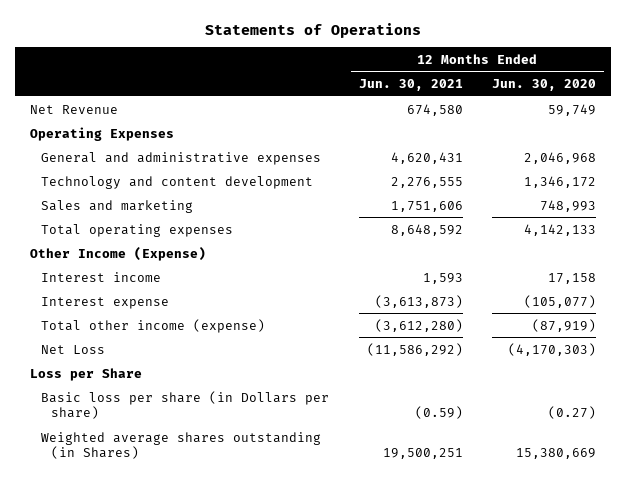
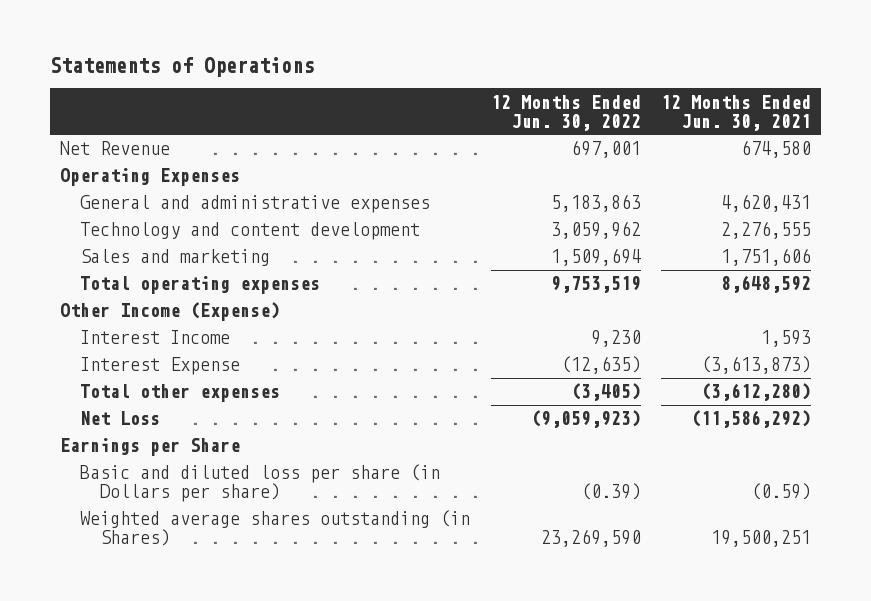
- | 12 Months Ended Jun. 30, 2021 | 12 Months Ended Jun. 30, 2020
+ | 12 Months Ended Jun. 30, 2022 | 12 Months Ended Jun. 30, 2021
- Interest income | 1,593 | 17,158
- Interest expense | (3,613,873) | (105,077)
- Total other income (expense) | (3,612,280) | (87,919)
+ Interest Income | 9,230 | 1,593
+ Interest Expense | (12,635) | (3,613,873)
+ Total other expenses | (3,405) | (3,612,280)
- Loss per Share
- Basic loss per share (in Dollars per share) | (0.59) | (0.27)
+ Earnings per Share
+ Basic and diluted loss per share (in Dollars per share) | (0.39) | (0.59)

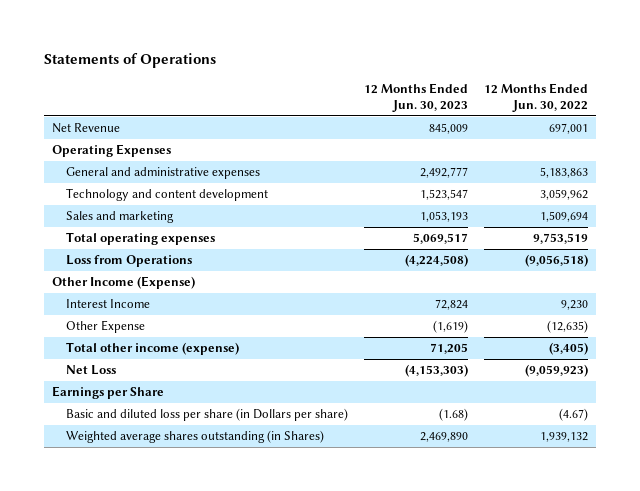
- | 12 Months Ended Jun. 30, 2022 | 12 Months Ended Jun. 30, 2021
+ | 12 Months Ended Jun. 30, 2023 | 12 Months Ended Jun. 30, 2022
+ Loss from Operations | (4,224,508) | (9,056,518)
- Interest Expense | (12,635) | (3,613,873)
- Total other expenses | (3,405) | (3,612,280)
+ Other Expense | (1,619) | (12,635)
+ Total other income (expense) | 71,205 | (3,405)
- Basic and diluted loss per share (in Dollars per share) | (0.39) | (0.59)
- Weighted average shares outstanding (in Shares) | 23,269,590 | 19,500,251
+ Basic and diluted loss per share (in Dollars per share) | (1.68) | (4.67)
+ Weighted average shares outstanding (in Shares) | 2,469,890 | 1,939,132

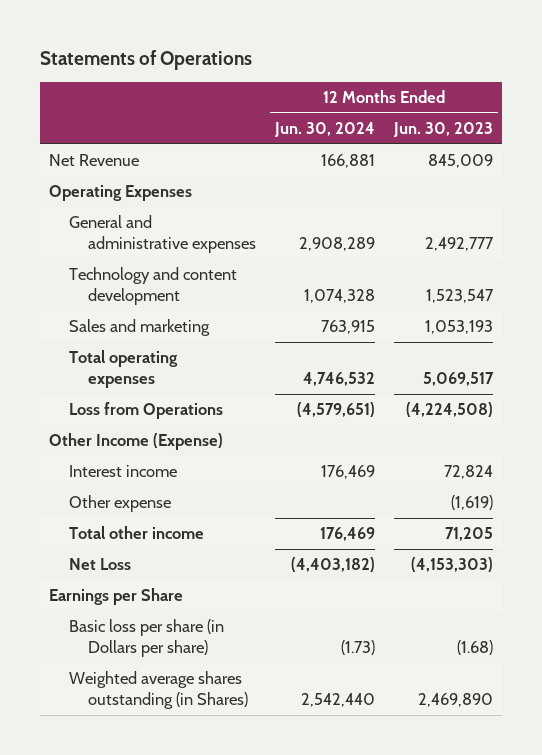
- | 12 Months Ended Jun. 30, 2023 | 12 Months Ended Jun. 30, 2022
+ | 12 Months Ended Jun. 30, 2024 | 12 Months Ended Jun. 30, 2023
- Interest Income | 72,824 | 9,230
- Other Expense | (1,619) | (12,635)
- Total other income (expense) | 71,205 | (3,405)
+ Interest income | 176,469 | 72,824
+ Other expense | | (1,619)
+ Total other income | 176,469 | 71,205
- Basic and diluted loss per share (in Dollars per share) | (1.68) | (4.67)
+ Basic loss per share (in Dollars per share) | (1.73) | (1.68)

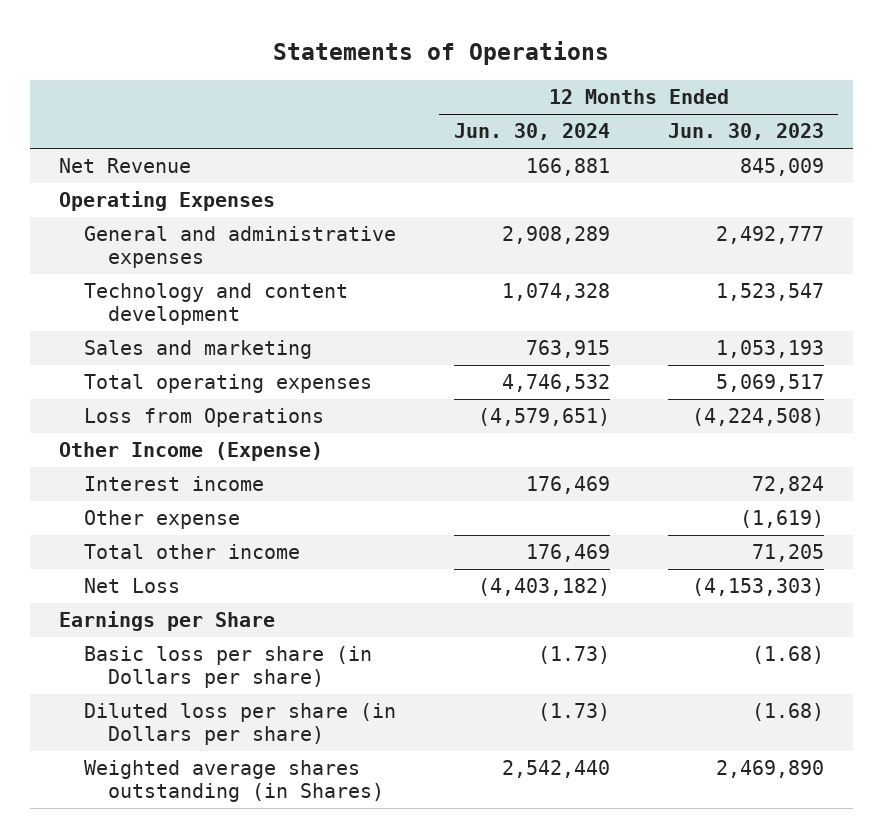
+ Diluted loss per share (in Dollars per share) | (1.73) | (1.68)

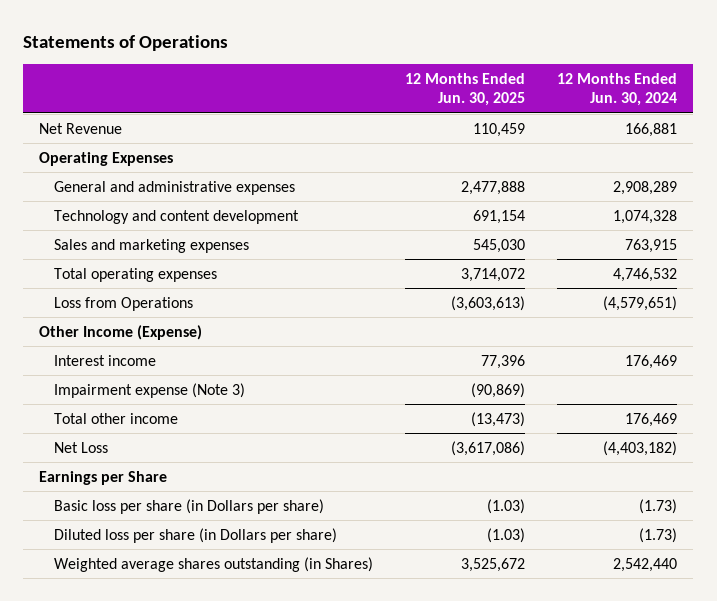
- | 12 Months Ended Jun. 30, 2024 | 12 Months Ended Jun. 30, 2023
+ | 12 Months Ended Jun. 30, 2025 | 12 Months Ended Jun. 30, 2024
- Sales and marketing | 763,915 | 1,053,193
+ Sales and marketing expenses | 545,030 | 763,915
- Other expense | | (1,619)
+ Impairment expense (Note 3) | (90,869) |

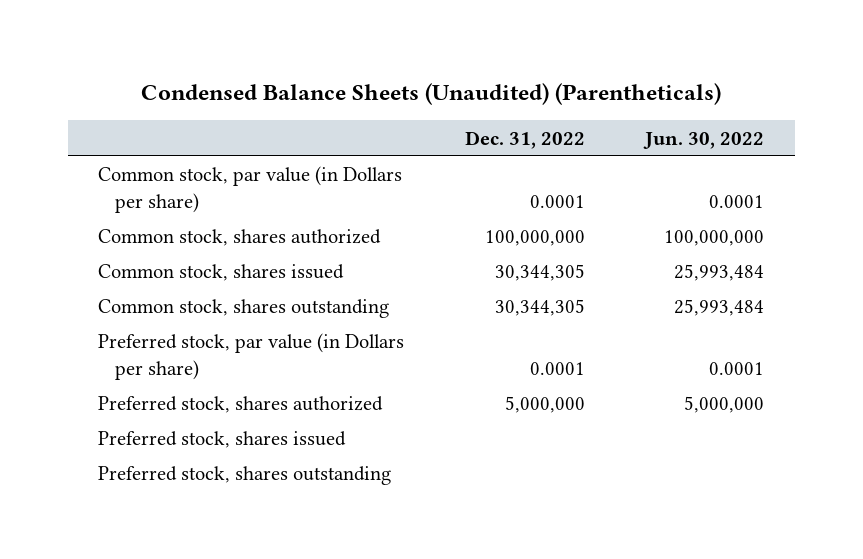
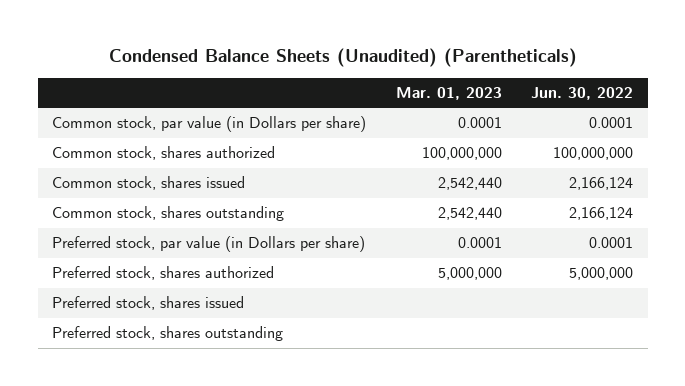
- | Dec. 31, 2022 | Jun. 30, 2022
+ | Mar. 01, 2023 | Jun. 30, 2022
- Common stock, shares issued | 30,344,305 | 25,993,484
- Common stock, shares outstanding | 30,344,305 | 25,993,484
+ Common stock, shares issued | 2,542,440 | 2,166,124
+ Common stock, shares outstanding | 2,542,440 | 2,166,124

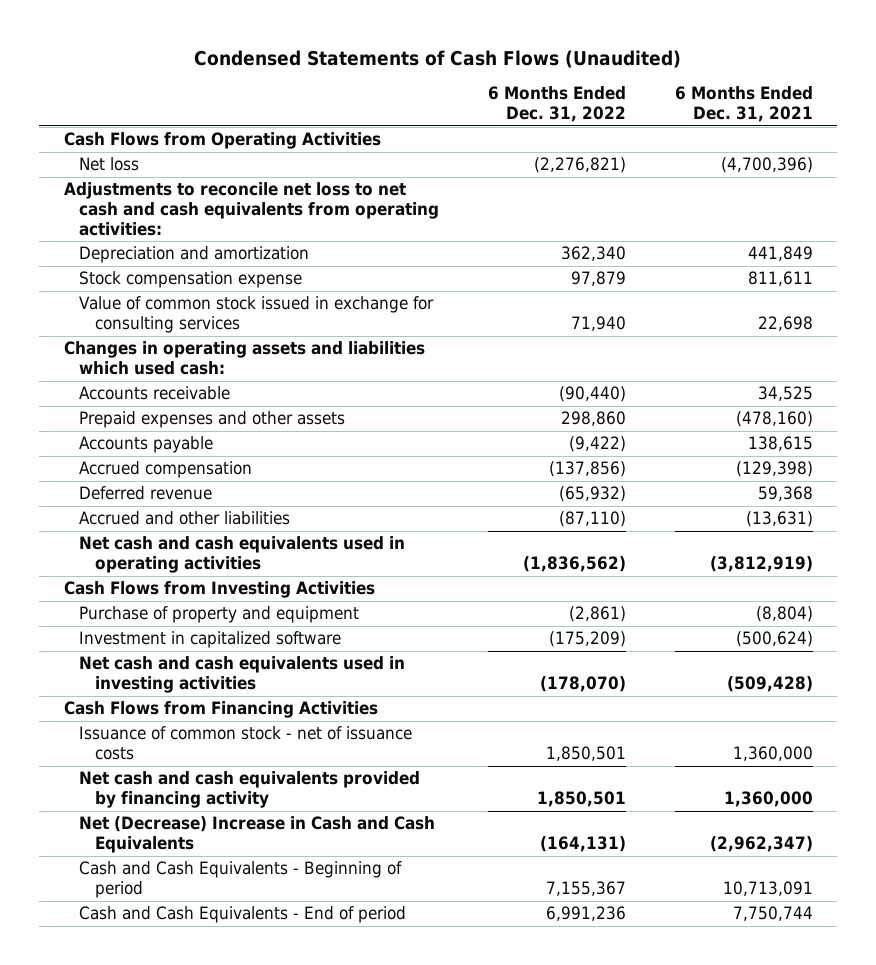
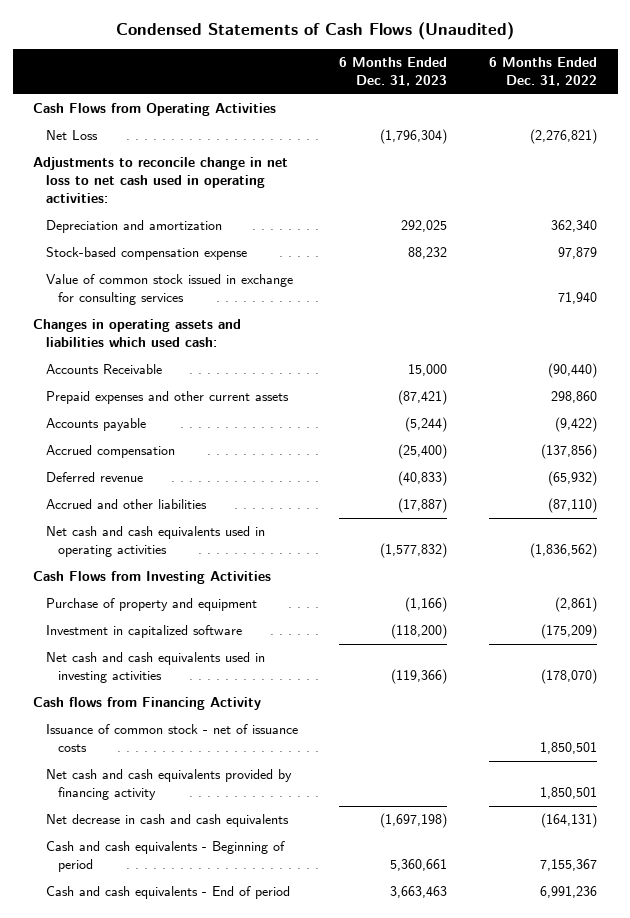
- | 6 Months Ended Dec. 31, 2022 | 6 Months Ended Dec. 31, 2021
+ | 6 Months Ended Dec. 31, 2023 | 6 Months Ended Dec. 31, 2022
- Net loss | (2,276,821) | (4,700,396)
- Adjustments to reconcile net loss to net cash and cash equivalents from operating activities:
+ Net Loss | (1,796,304) | (2,276,821)
+ Adjustments to reconcile change in net loss to net cash used in operating activities:
- Stock compensation expense | 97,879 | 811,611
+ Stock-based compensation expense | 88,232 | 97,879
- Accounts receivable | (90,440) | 34,525
- Prepaid expenses and other assets | 298,860 | (478,160)
+ Accounts Receivable | 15,000 | (90,440)
+ Prepaid expenses and other current assets | (87,421) | 298,860
- Cash Flows from Financing Activities
+ Cash flows from Financing Activity
- Net (Decrease) Increase in Cash and Cash Equivalents | (164,131) | (2,962,347)
- Cash and Cash Equivalents - Beginning of period | 7,155,367 | 10,713,091
- Cash and Cash Equivalents - End of period | 6,991,236 | 7,750,744
+ Net decrease in cash and cash equivalents | (1,697,198) | (164,131)
+ Cash and cash equivalents - Beginning of period | 5,360,661 | 7,155,367
+ Cash and cash equivalents - End of period | 3,663,463 | 6,991,236

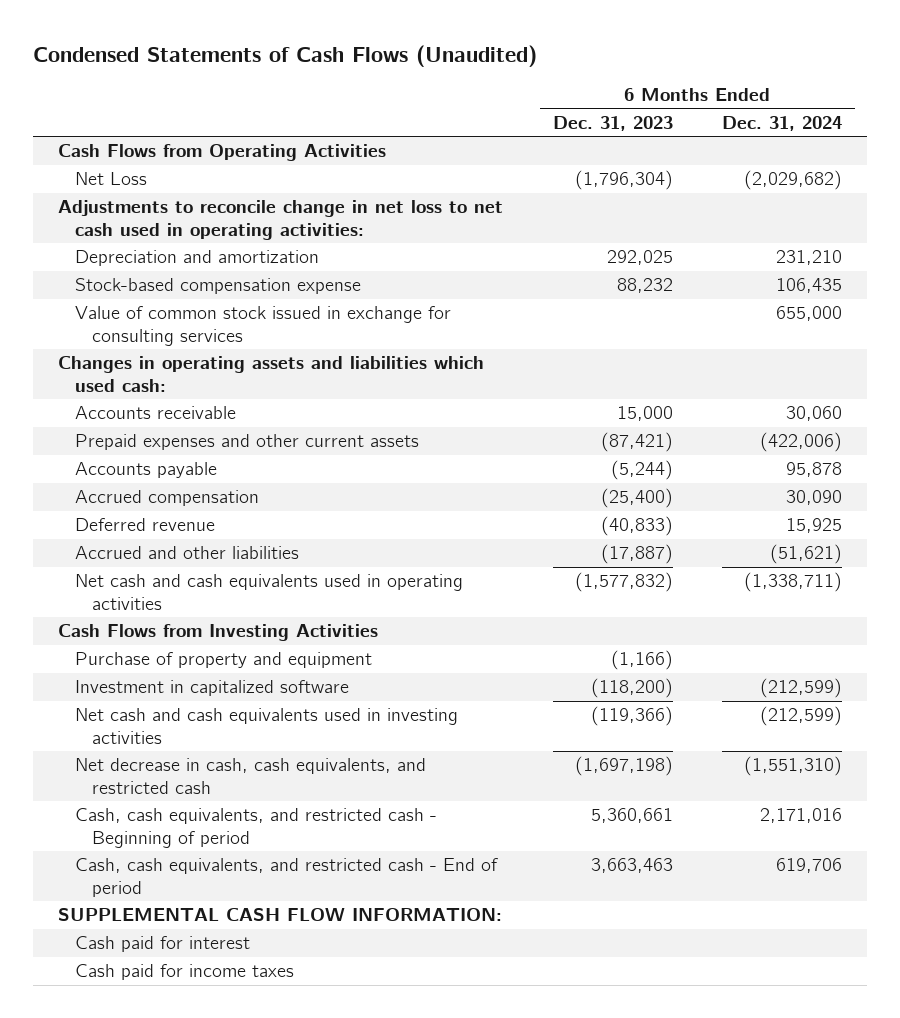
- | 6 Months Ended Dec. 31, 2023 | 6 Months Ended Dec. 31, 2022
+ | 6 Months Ended Dec. 31, 2023 | 6 Months Ended Dec. 31, 2024
- Accounts Receivable | 15,000 | (90,440)
+ Accounts receivable | 15,000 | 30,060
- Cash flows from Financing Activity
- Issuance of common stock - net of issuance costs | | 1,850,501
- Net cash and cash equivalents provided by financing activity | | 1,850,501
- Net decrease in cash and cash equivalents | (1,697,198) | (164,131)
- Cash and cash equivalents - Beginning of period | 5,360,661 | 7,155,367
- Cash and cash equivalents - End of period | 3,663,463 | 6,991,236
+ Net decrease in cash, cash equivalents, and restricted cash | (1,697,198) | (1,551,310)
+ Cash, cash equivalents, and restricted cash - Beginning of period | 5,360,661 | 2,171,016
+ Cash, cash equivalents, and restricted cash - End of period | 3,663,463 | 619,706
+ SUPPLEMENTAL CASH FLOW INFORMATION:
+ Cash paid for interest
+ Cash paid for income taxes

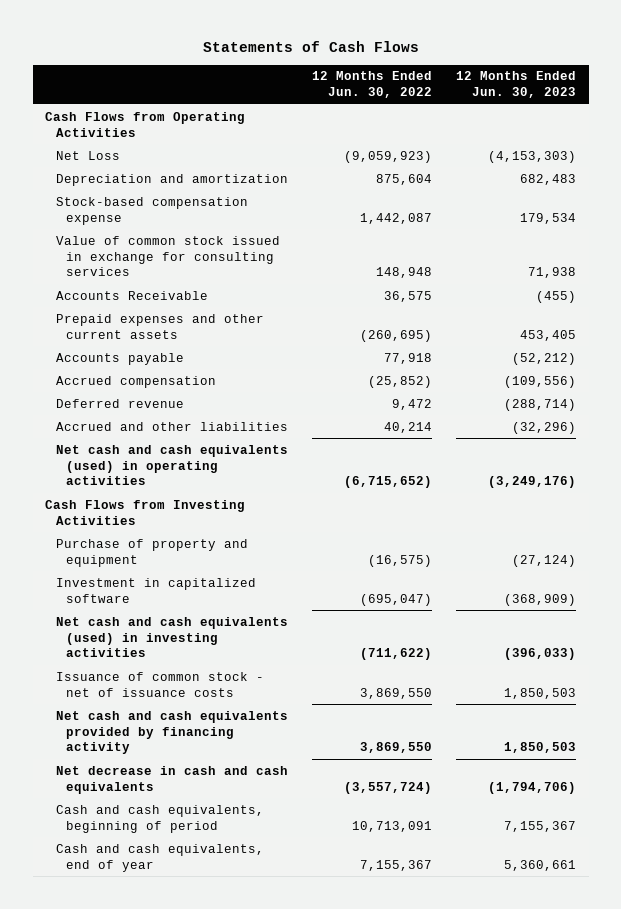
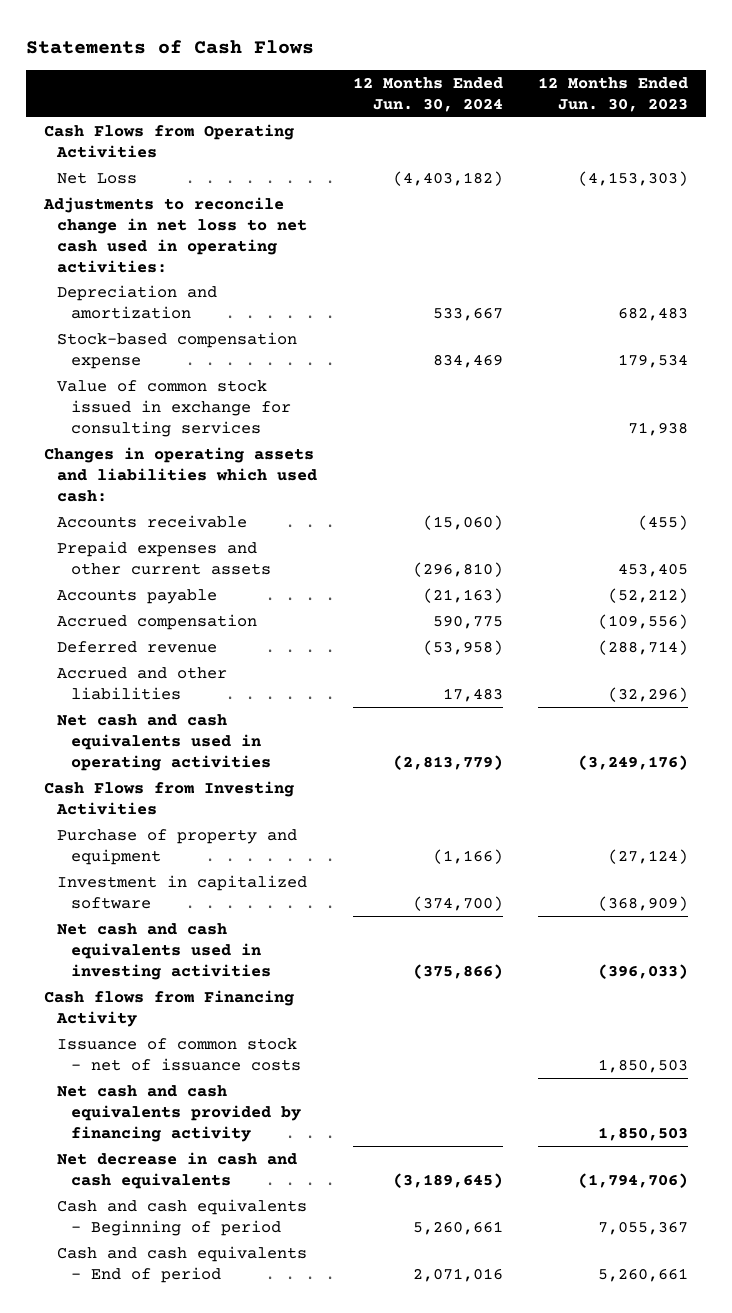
- | 12 Months Ended Jun. 30, 2022 | 12 Months Ended Jun. 30, 2023
+ | 12 Months Ended Jun. 30, 2024 | 12 Months Ended Jun. 30, 2023
+ Adjustments to reconcile change in net loss to net cash used in operating activities:
- Accounts Receivable | 36,575 | (455)
+ Changes in operating assets and liabilities which used cash:
+ Accounts receivable | (15,060) | (455)
- Net cash and cash equivalents (used) in operating activities | (6,715,652) | (3,249,176)
+ Net cash and cash equivalents used in operating activities | (2,813,779) | (3,249,176)
- Net cash and cash equivalents (used) in investing activities | (711,622) | (396,033)
+ Net cash and cash equivalents used in investing activities | (375,866) | (396,033)
+ Cash flows from Financing Activity
- Cash and cash equivalents, beginning of period | 10,713,091 | 7,155,367
- Cash and cash equivalents, end of year | 7,155,367 | 5,360,661
+ Cash and cash equivalents - Beginning of period | 5,260,661 | 7,055,367
+ Cash and cash equivalents - End of period | 2,071,016 | 5,260,661

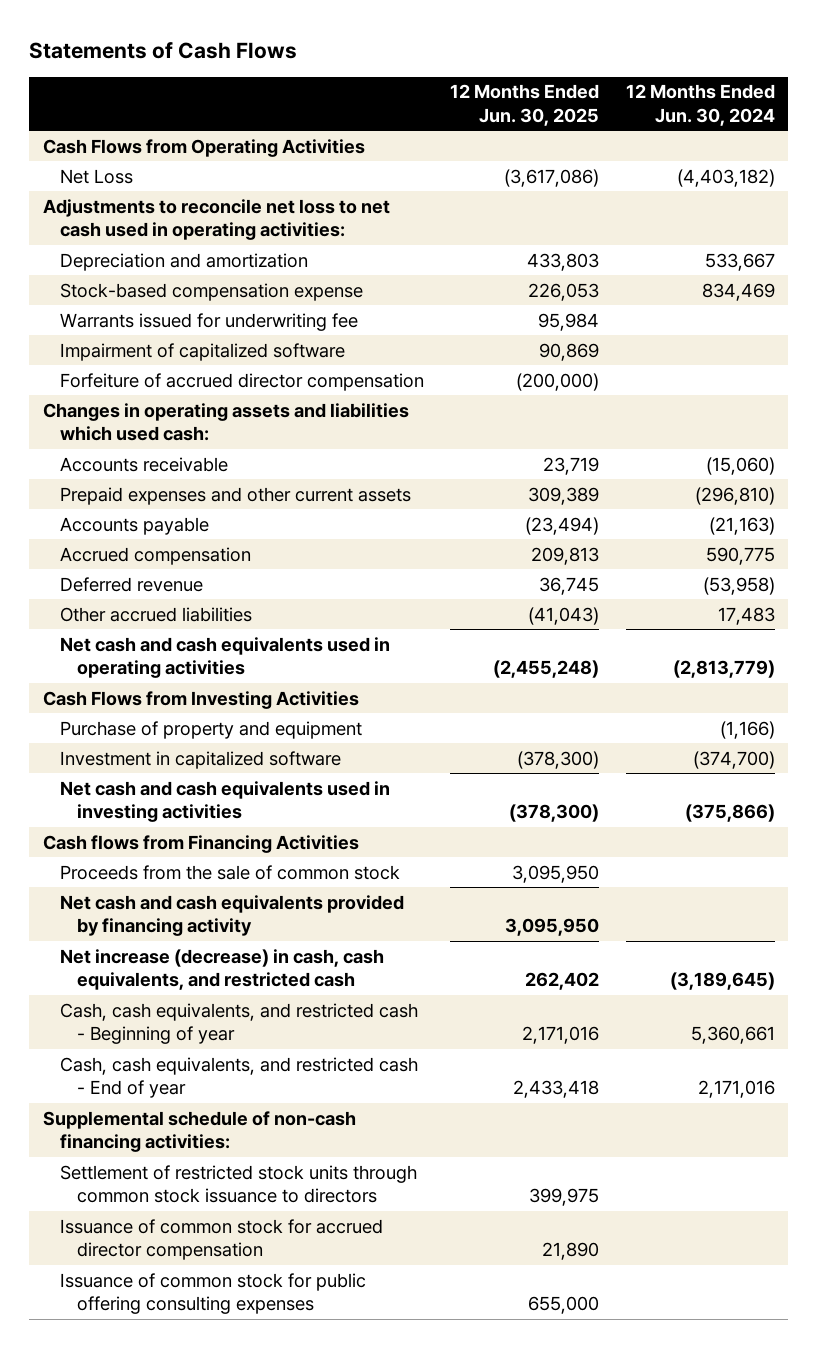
- | 12 Months Ended Jun. 30, 2024 | 12 Months Ended Jun. 30, 2023
+ | 12 Months Ended Jun. 30, 2025 | 12 Months Ended Jun. 30, 2024
- Adjustments to reconcile change in net loss to net cash used in operating activities:
+ Adjustments to reconcile net loss to net cash used in operating activities:
- Value of common stock issued in exchange for consulting services | | 71,938
+ Warrants issued for underwriting fee | 95,984 |
+ Impairment of capitalized software | 90,869 |
+ Forfeiture of accrued director compensation | (200,000) |
- Accrued and other liabilities | 17,483 | (32,296)
+ Other accrued liabilities | (41,043) | 17,483
- Cash flows from Financing Activity
- Issuance of common stock - net of issuance costs | | 1,850,503
+ Cash flows from Financing Activities
+ Proceeds from the sale of common stock | 3,095,950 |
- Net decrease in cash and cash equivalents | (3,189,645) | (1,794,706)
- Cash and cash equivalents - Beginning of period | 5,260,661 | 7,055,367
- Cash and cash equivalents - End of period | 2,071,016 | 5,260,661
+ Net increase (decrease) in cash, cash equivalents, and restricted cash | 262,402 | (3,189,645)
+ Cash, cash equivalents, and restricted cash - Beginning of year | 2,171,016 | 5,360,661
+ Cash, cash equivalents, and restricted cash - End of year | 2,433,418 | 2,171,016
+ Supplemental schedule of non-cash financing activities:
+ Settlement of restricted stock units through common stock issuance to directors | 399,975 |
+ Issuance of common stock for accrued director compensation | 21,890 |
+ Issuance of common stock for public offering consulting expenses | 655,000 |

